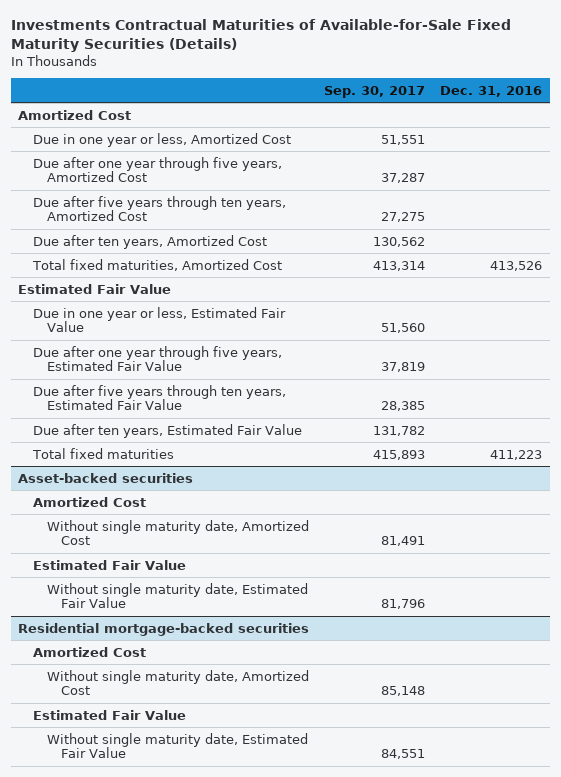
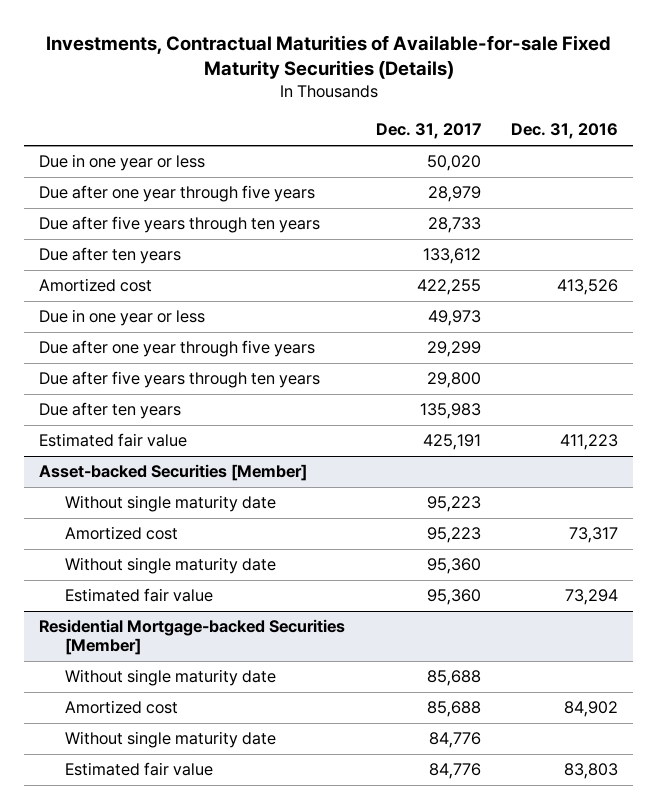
- Investments Contractual Maturities of Available-for-Sale Fixed Maturity Securities (Details)
+ Investments, Contractual Maturities of Available-for-sale Fixed Maturity Securities (Details)
- | Sep. 30, 2017 | Dec. 31, 2016
+ | Dec. 31, 2017 | Dec. 31, 2016
- Amortized Cost
- Due in one year or less, Amortized Cost | 51,551 |
- Due after one year through five years, Amortized Cost | 37,287 |
- Due after five years through ten years, Amortized Cost | 27,275 |
- Due after ten years, Amortized Cost | 130,562 |
- Total fixed maturities, Amortized Cost | 413,314 | 413,526
- Estimated Fair Value
- Due in one year or less, Estimated Fair Value | 51,560 |
- Due after one year through five years, Estimated Fair Value | 37,819 |
- Due after five years through ten years, Estimated Fair Value | 28,385 |
- Due after ten years, Estimated Fair Value | 131,782 |
- Total fixed maturities | 415,893 | 411,223
- Asset-backed securities
- Amortized Cost
- Without single maturity date, Amortized Cost | 81,491 |
- Estimated Fair Value
- Without single maturity date, Estimated Fair Value | 81,796 |
- Residential mortgage-backed securities
- Amortized Cost
- Without single maturity date, Amortized Cost | 85,148 |
- Estimated Fair Value
- Without single maturity date, Estimated Fair Value | 84,551 |
+ Due in one year or less | 50,020 |
+ Due after one year through five years | 28,979 |
+ Due after five years through ten years | 28,733 |
+ Due after ten years | 133,612 |
+ Amortized cost | 422,255 | 413,526
+ Due in one year or less | 49,973 |
+ Due after one year through five years | 29,299 |
+ Due after five years through ten years | 29,800 |
+ Due after ten years | 135,983 |
+ Estimated fair value | 425,191 | 411,223
+ Asset-backed Securities [Member]
+ Without single maturity date | 95,223 |
+ Amortized cost | 95,223 | 73,317
+ Without single maturity date | 95,360 |
+ Estimated fair value | 95,360 | 73,294
+ Residential Mortgage-backed Securities [Member]
+ Without single maturity date | 85,688 |
+ Amortized cost | 85,688 | 84,902
+ Without single maturity date | 84,776 |
+ Estimated fair value | 84,776 | 83,803

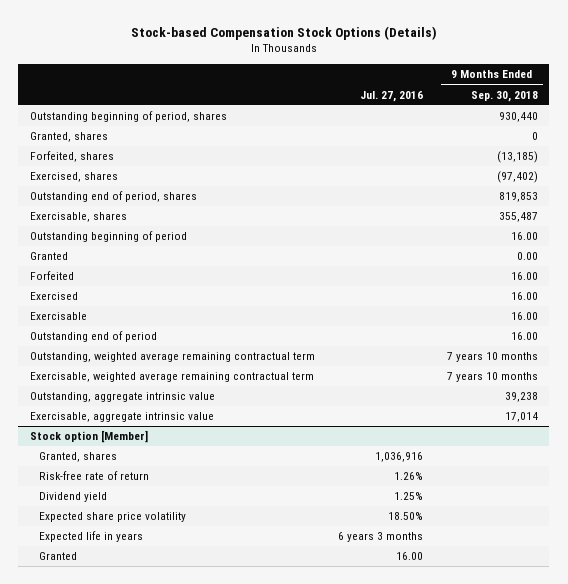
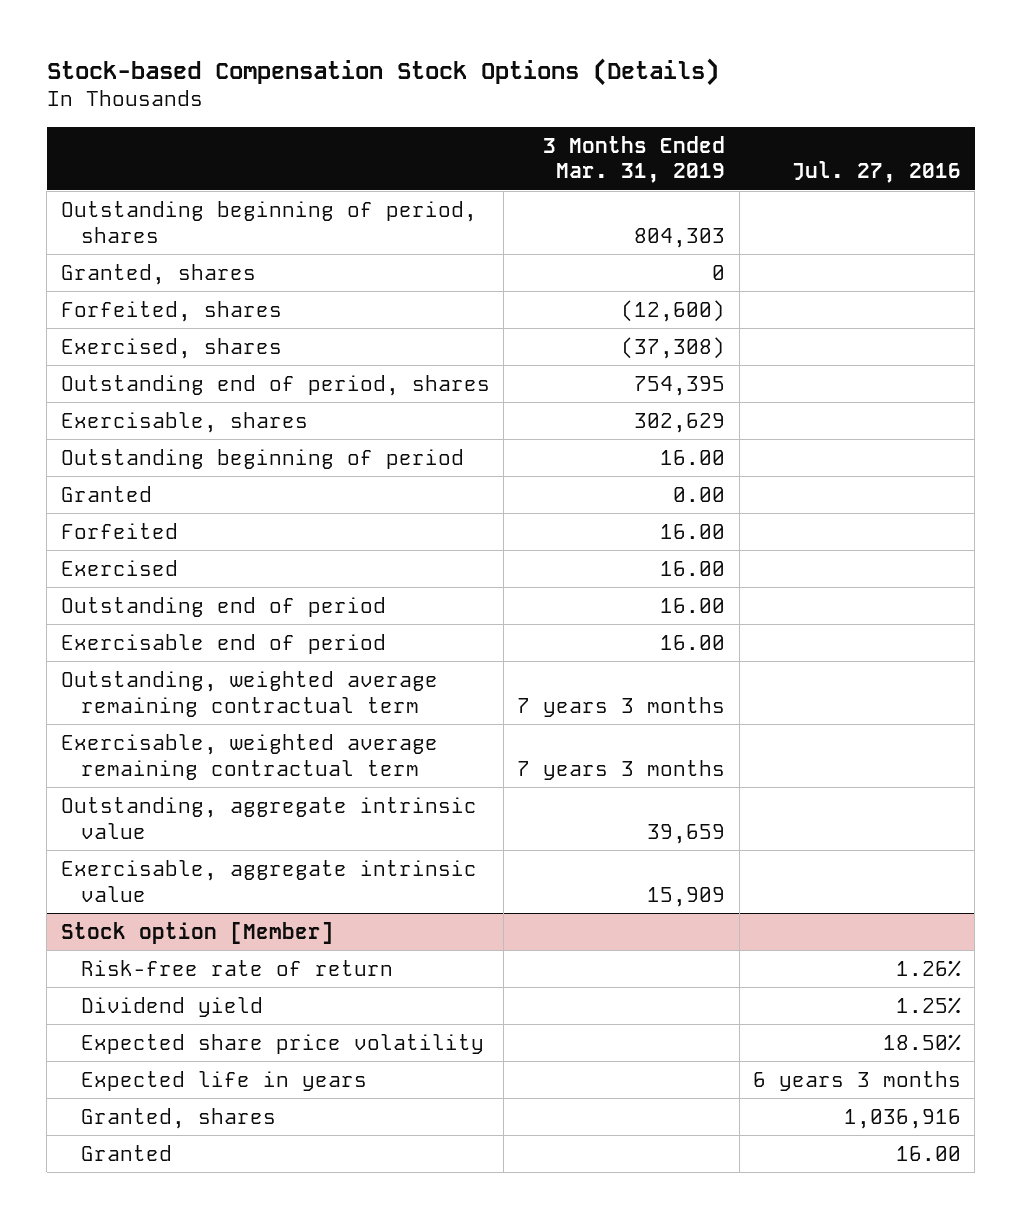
- | Jul. 27, 2016 | 9 Months Ended Sep. 30, 2018
+ | 3 Months Ended Mar. 31, 2019 | Jul. 27, 2016
- Exercisable | | 16.00
+ Exercisable end of period | 16.00 |
@ Stock option [Member]
moved down: Granted, shares | | 1,036,916

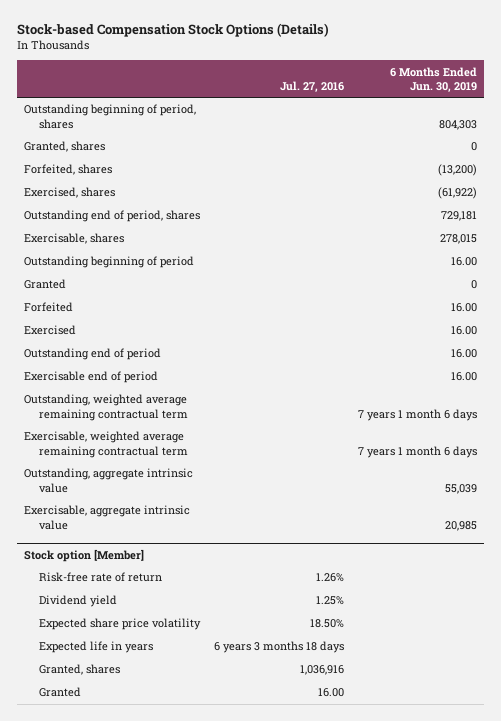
- | 3 Months Ended Mar. 31, 2019 | Jul. 27, 2016
+ | Jul. 27, 2016 | 6 Months Ended Jun. 30, 2019
@ Stock option [Member]
- Expected life in years | | 6 years 3 months
+ Expected life in years | 6 years 3 months 18 days |

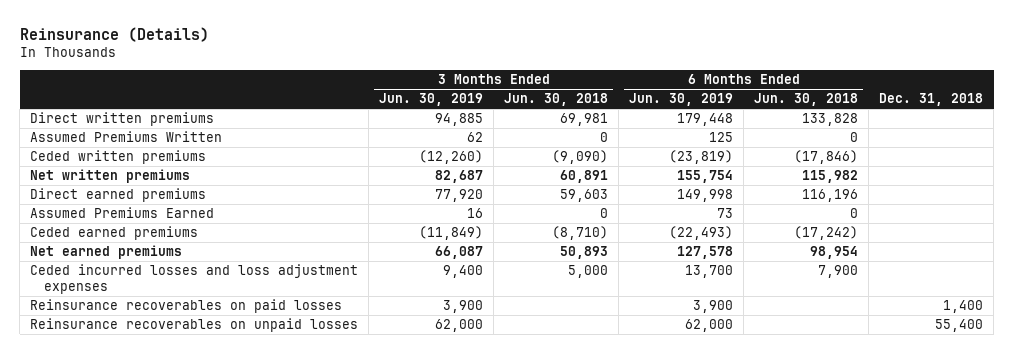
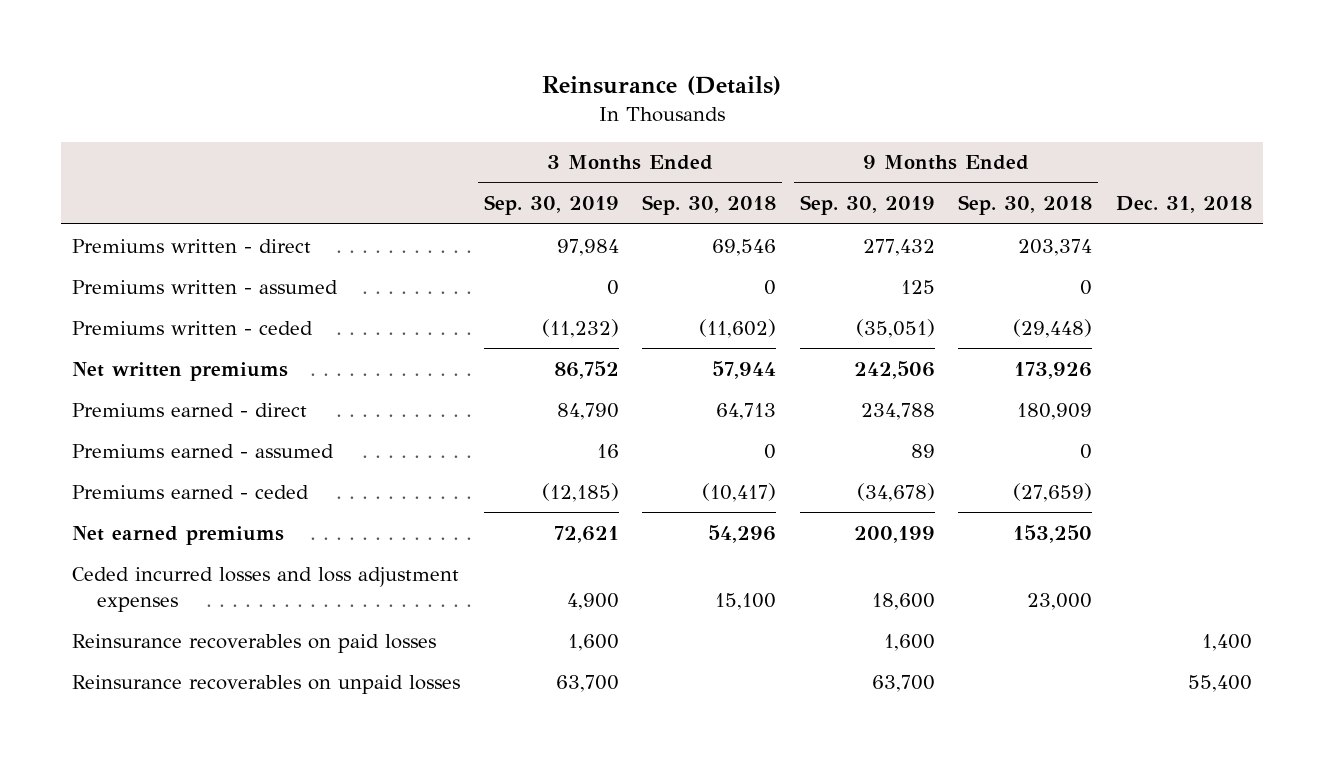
- | 3 Months Ended Jun. 30, 2019 | 3 Months Ended Jun. 30, 2018 | 6 Months Ended Jun. 30, 2019 | 6 Months Ended Jun. 30, 2018 | Dec. 31, 2018
+ | 3 Months Ended Sep. 30, 2019 | 3 Months Ended Sep. 30, 2018 | 9 Months Ended Sep. 30, 2019 | 9 Months Ended Sep. 30, 2018 | Dec. 31, 2018
- Direct written premiums | 94,885 | 69,981 | 179,448 | 133,828 |
- Assumed Premiums Written | 62 | 0 | 125 | 0 |
- Ceded written premiums | (12,260) | (9,090) | (23,819) | (17,846) |
+ Premiums written - direct | 97,984 | 69,546 | 277,432 | 203,374 |
+ Premiums written - assumed | 0 | 0 | 125 | 0 |
+ Premiums written - ceded | (11,232) | (11,602) | (35,051) | (29,448) |
- Direct earned premiums | 77,920 | 59,603 | 149,998 | 116,196 |
- Assumed Premiums Earned | 16 | 0 | 73 | 0 |
- Ceded earned premiums | (11,849) | (8,710) | (22,493) | (17,242) |
+ Premiums earned - direct | 84,790 | 64,713 | 234,788 | 180,909 |
+ Premiums earned - assumed | 16 | 0 | 89 | 0 |
+ Premiums earned - ceded | (12,185) | (10,417) | (34,678) | (27,659) |

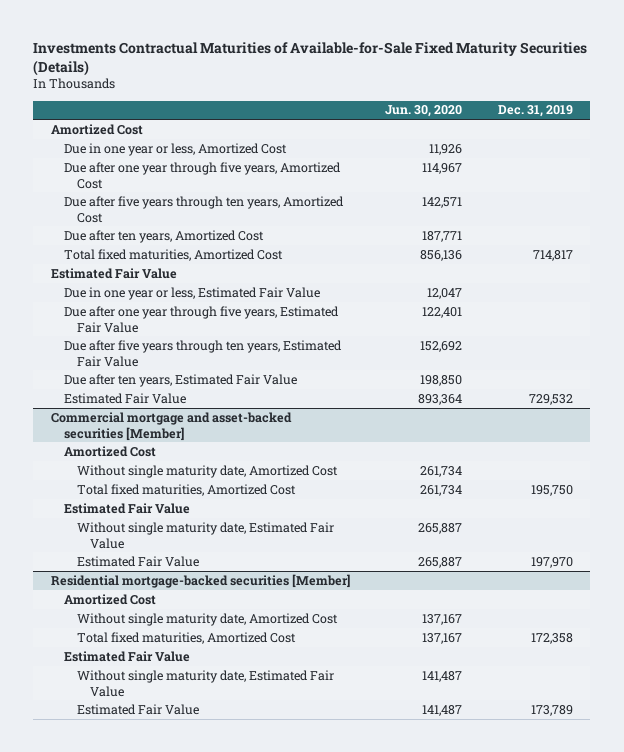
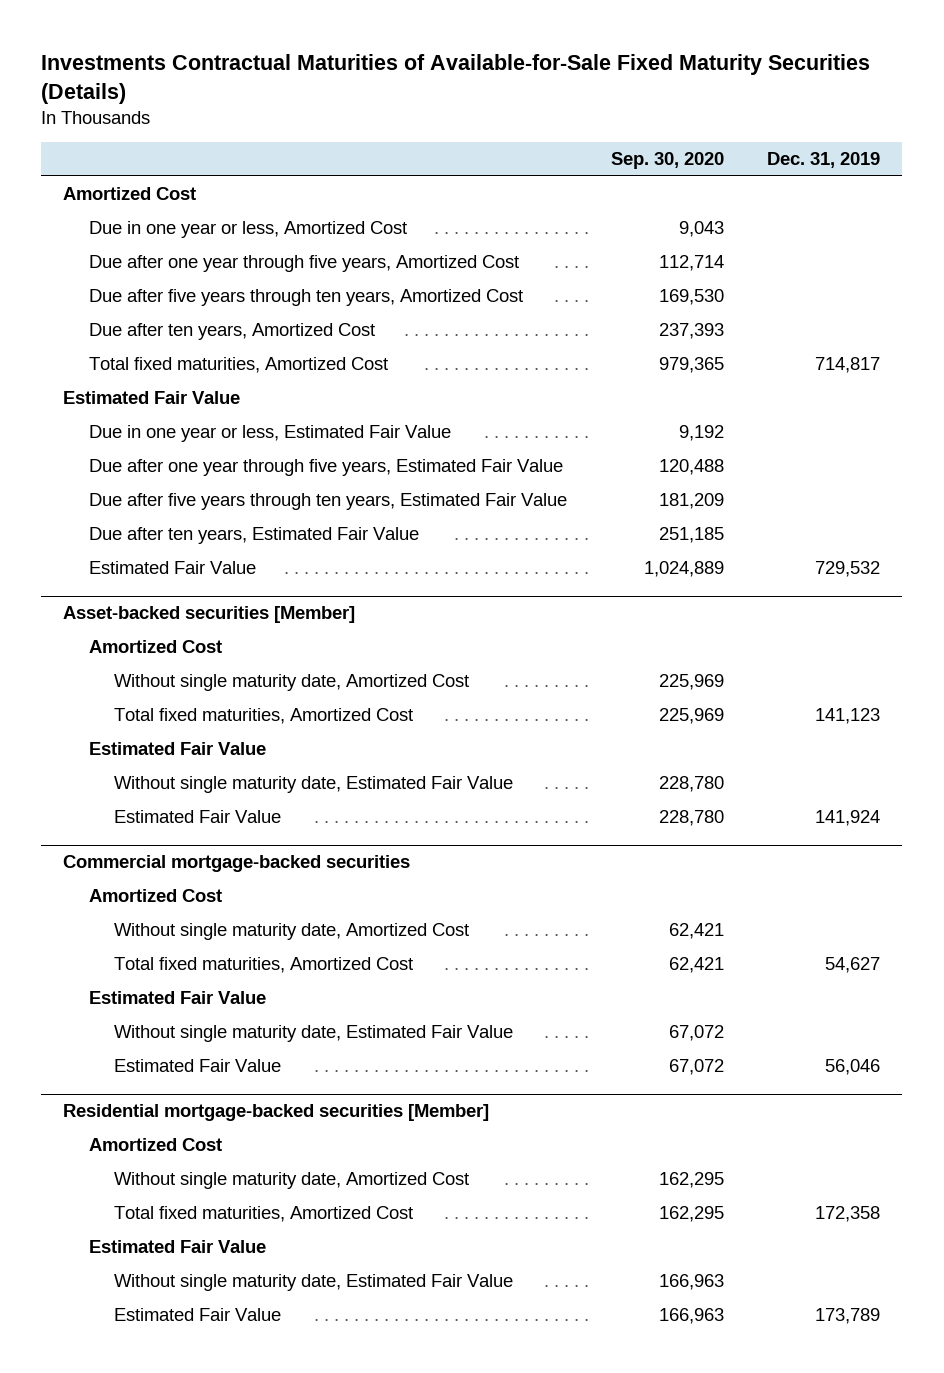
- | Jun. 30, 2020 | Dec. 31, 2019
+ | Sep. 30, 2020 | Dec. 31, 2019
- Commercial mortgage and asset-backed securities [Member]
+ Asset-backed securities [Member]
- Total fixed maturities, Amortized Cost | 261,734 | 195,750
+ Total fixed maturities, Amortized Cost | 225,969 | 141,123
- Estimated Fair Value | 265,887 | 197,970
+ Estimated Fair Value | 228,780 | 141,924
+ Commercial mortgage-backed securities
+ Amortized Cost
+ Without single maturity date, Amortized Cost | 62,421 |
+ Total fixed maturities, Amortized Cost | 62,421 | 54,627
+ Estimated Fair Value
+ Without single maturity date, Estimated Fair Value | 67,072 |
+ Estimated Fair Value | 67,072 | 56,046

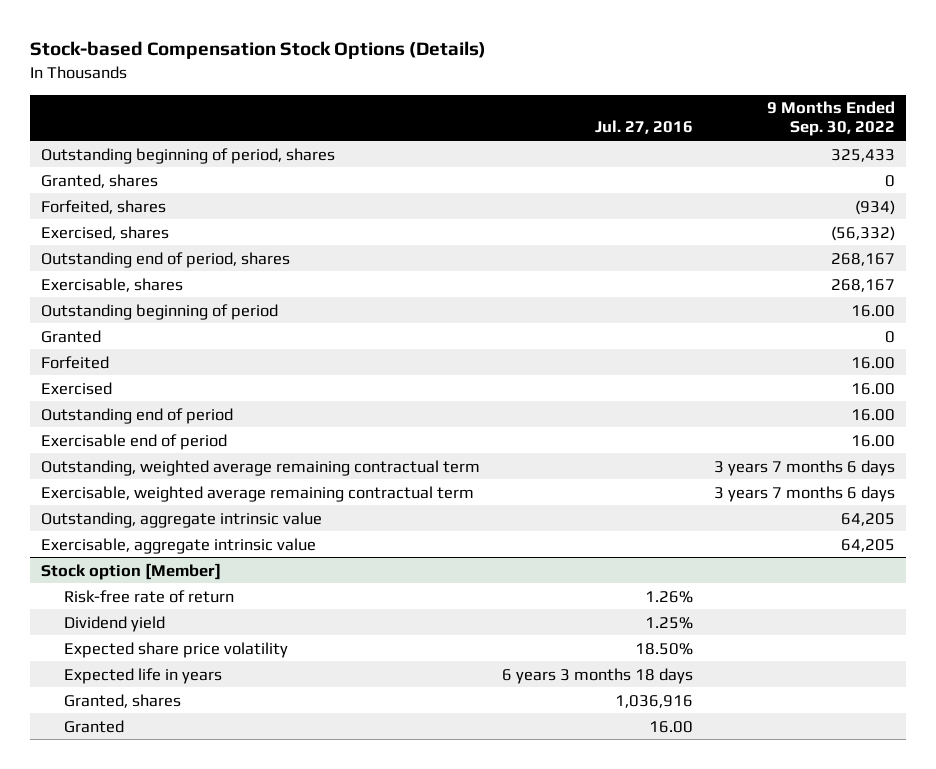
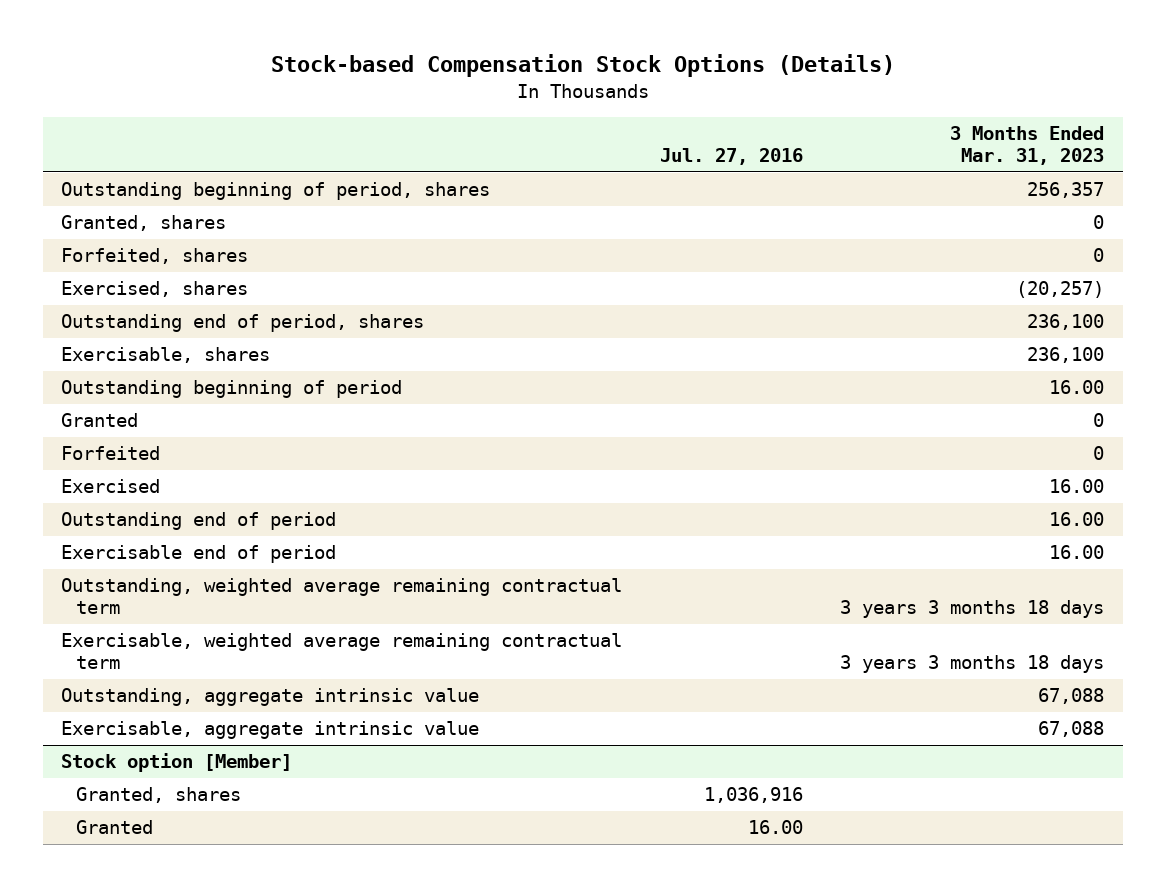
- | Jul. 27, 2016 | 9 Months Ended Sep. 30, 2022
+ | Jul. 27, 2016 | 3 Months Ended Mar. 31, 2023
@ Stock option [Member]
- Risk-free rate of return | 1.26% |
- Dividend yield | 1.25% |
- Expected share price volatility | 18.50% |
- Expected life in years | 6 years 3 months 18 days |

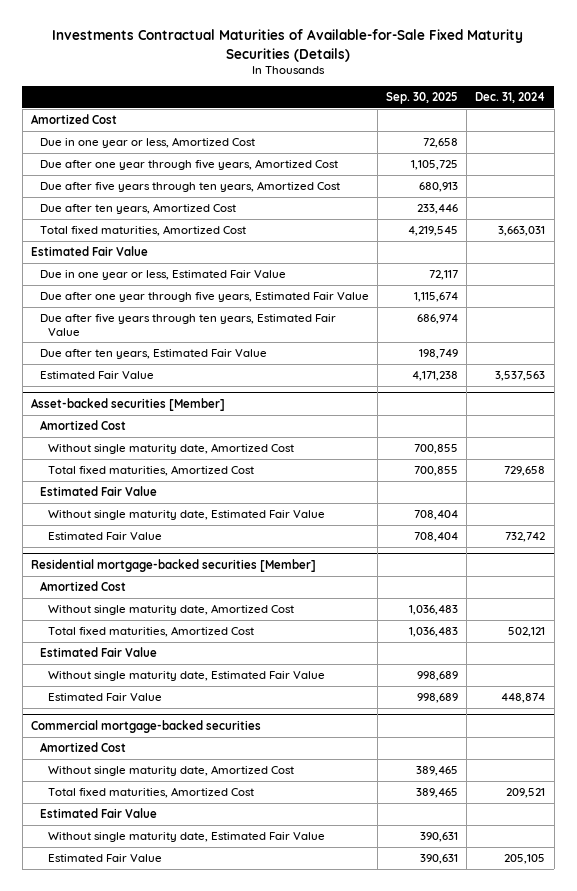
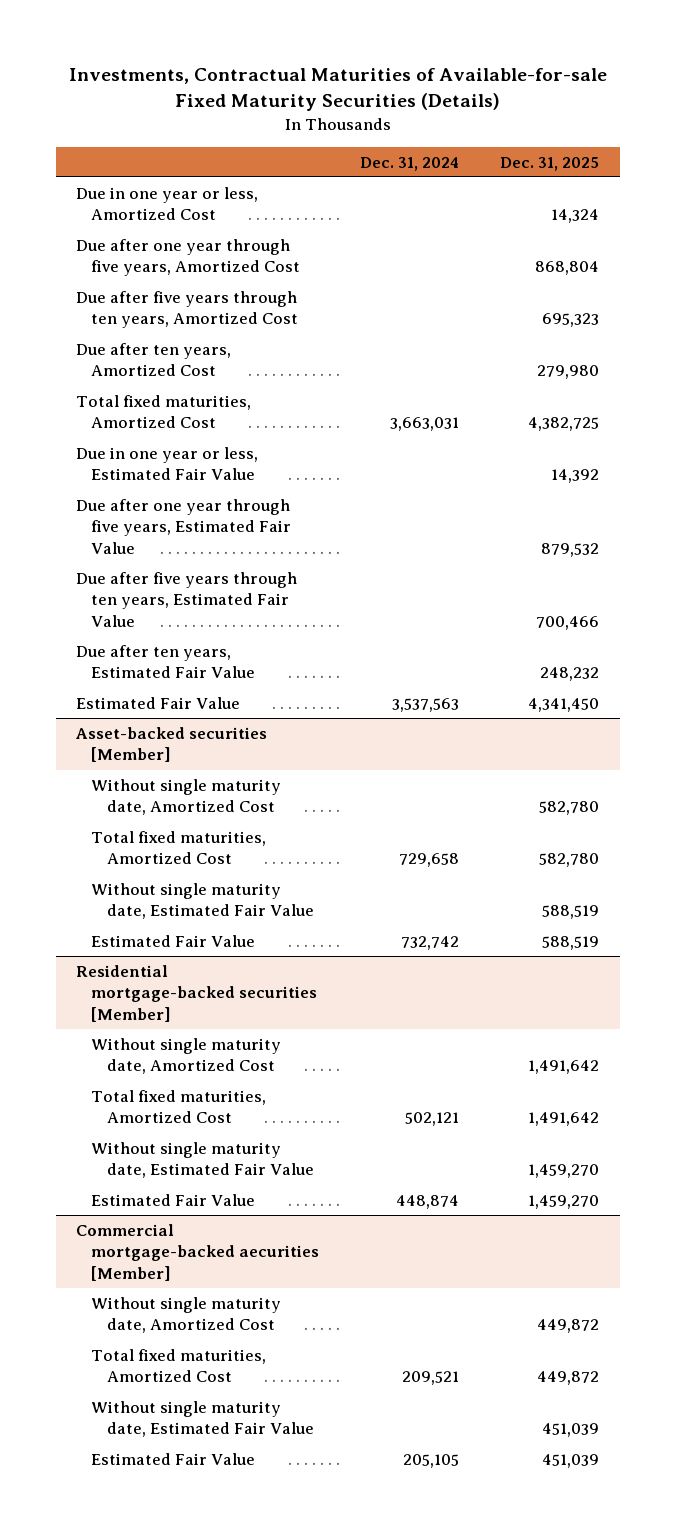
- Investments Contractual Maturities of Available-for-Sale Fixed Maturity Securities (Details)
+ Investments, Contractual Maturities of Available-for-sale Fixed Maturity Securities (Details)
- | Sep. 30, 2025 | Dec. 31, 2024
+ | Dec. 31, 2024 | Dec. 31, 2025
- Amortized Cost
- Estimated Fair Value
@ Asset-backed securities [Member]
- Amortized Cost
- Estimated Fair Value
@ Residential mortgage-backed securities [Member]
- Amortized Cost
- Estimated Fair Value
- Commercial mortgage-backed securities
- Amortized Cost
+ Commercial mortgage-backed aecurities [Member]
- Estimated Fair Value

